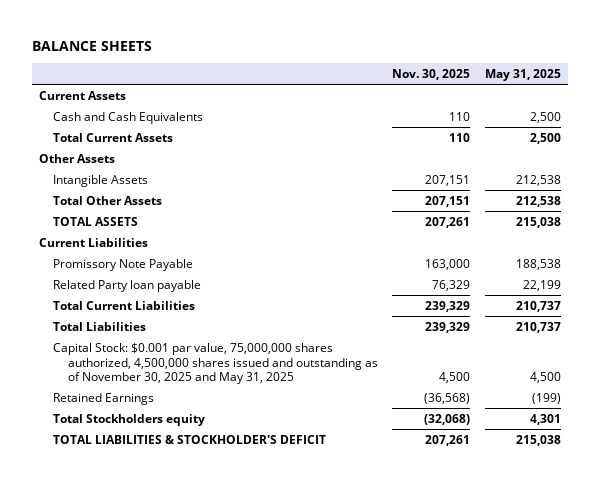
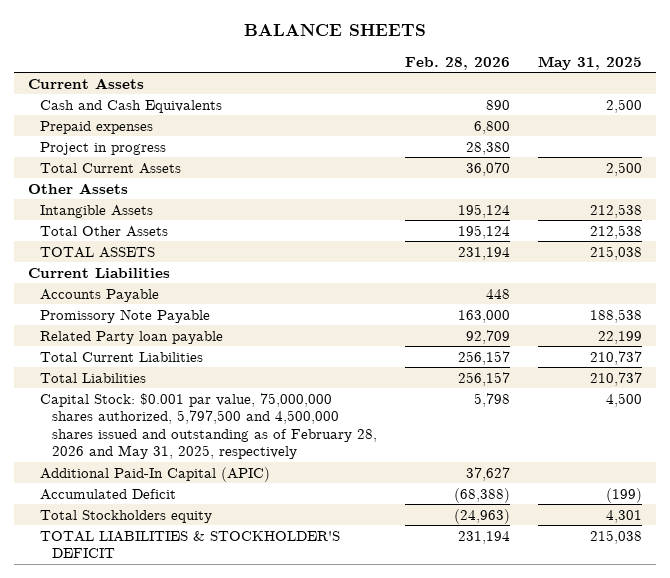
- | Nov. 30, 2025 | May 31, 2025
+ | Feb. 28, 2026 | May 31, 2025
+ Prepaid expenses | 6,800 |
+ Project in progress | 28,380 |
+ Accounts Payable | 448 |
- Capital Stock: $0.001 par value, 75,000,000 shares authorized, 4,500,000 shares issued and outstanding as of November 30, 2025 and May 31, 2025 | 4,500 | 4,500
- Retained Earnings | (36,568) | (199)
+ Capital Stock: $0.001 par value, 75,000,000 shares authorized, 5,797,500 and 4,500,000 shares issued and outstanding as of February 28, 2026 and May 31, 2025, respectively | 5,798 | 4,500
+ Additional Paid-In Capital (APIC) | 37,627 |
+ Accumulated Deficit | (68,388) | (199)

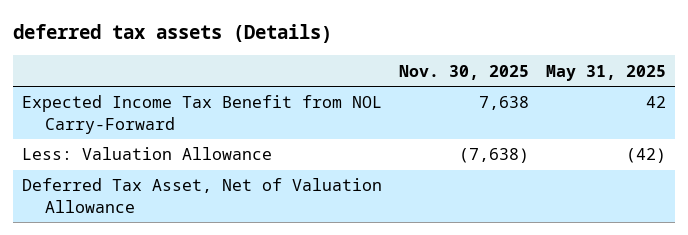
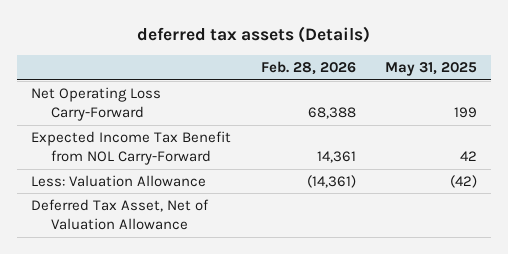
- | Nov. 30, 2025 | May 31, 2025
+ | Feb. 28, 2026 | May 31, 2025
+ Net Operating Loss Carry-Forward | 68,388 | 199

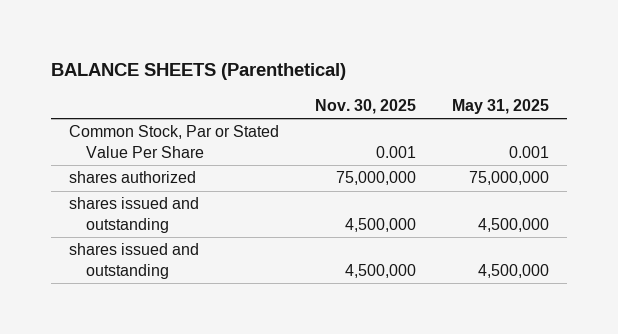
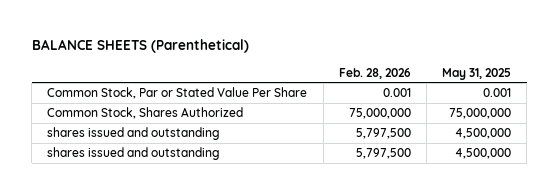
- | Nov. 30, 2025 | May 31, 2025
+ | Feb. 28, 2026 | May 31, 2025
- shares authorized | 75,000,000 | 75,000,000
+ Common Stock, Shares Authorized | 75,000,000 | 75,000,000

